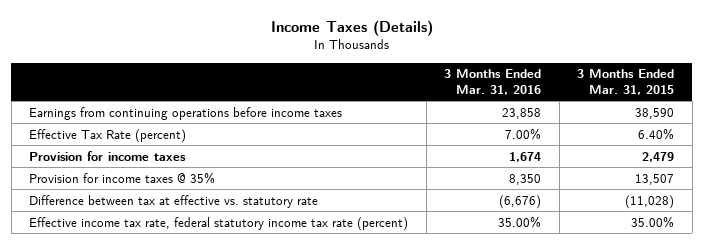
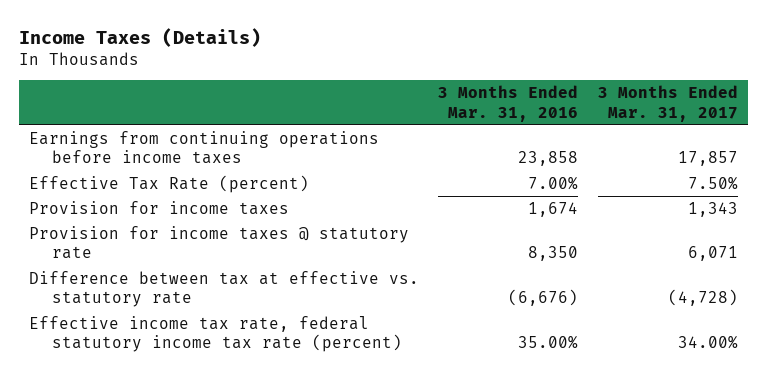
- | 3 Months Ended Mar. 31, 2016 | 3 Months Ended Mar. 31, 2015
+ | 3 Months Ended Mar. 31, 2016 | 3 Months Ended Mar. 31, 2017
- Provision for income taxes @ 35% | 8,350 | 13,507
+ Provision for income taxes @ statutory rate | 8,350 | 6,071

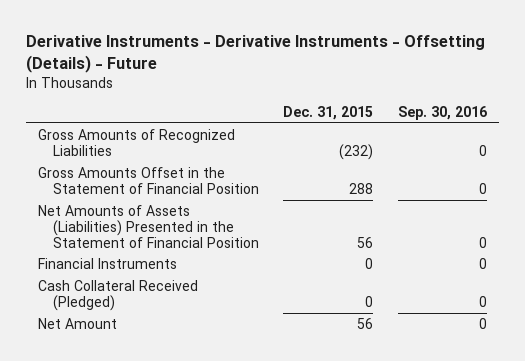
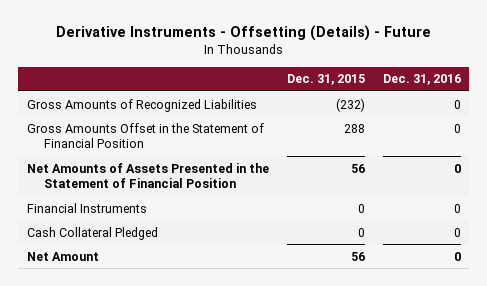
- Derivative Instruments - Derivative Instruments - Offsetting (Details) - Future
+ Derivative Instruments - Offsetting (Details) - Future
- | Dec. 31, 2015 | Sep. 30, 2016
+ | Dec. 31, 2015 | Dec. 31, 2016
- Net Amounts of Assets (Liabilities) Presented in the Statement of Financial Position | 56 | 0
+ Net Amounts of Assets Presented in the Statement of Financial Position | 56 | 0
- Cash Collateral Received (Pledged) | 0 | 0
+ Cash Collateral Pledged | 0 | 0

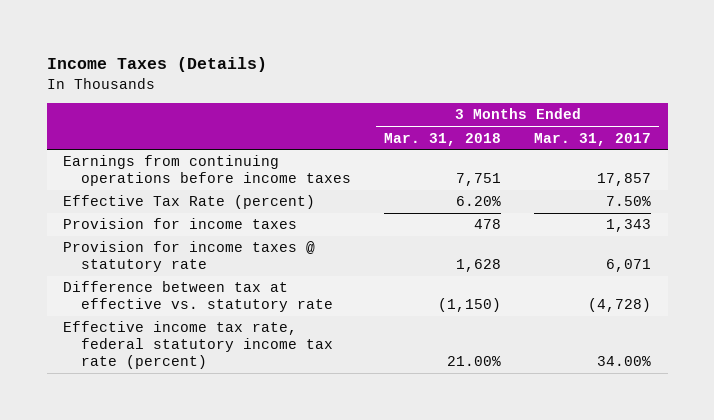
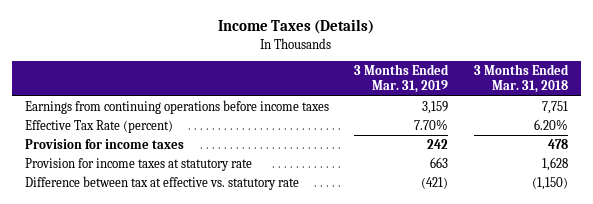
- | 3 Months Ended Mar. 31, 2018 | 3 Months Ended Mar. 31, 2017
+ | 3 Months Ended Mar. 31, 2019 | 3 Months Ended Mar. 31, 2018
- Provision for income taxes @ statutory rate | 1,628 | 6,071
+ Provision for income taxes at statutory rate | 663 | 1,628
- Effective income tax rate, federal statutory income tax rate (percent) | 21.00% | 34.00%

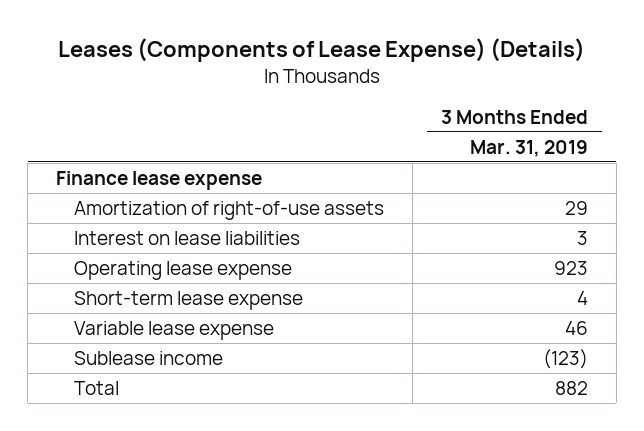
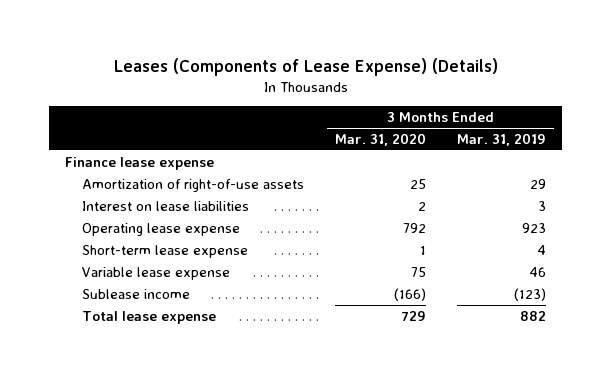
- | 3 Months Ended Mar. 31, 2019
+ | 3 Months Ended Mar. 31, 2020 | 3 Months Ended Mar. 31, 2019
- Total | 882
+ Total lease expense | 729 | 882

